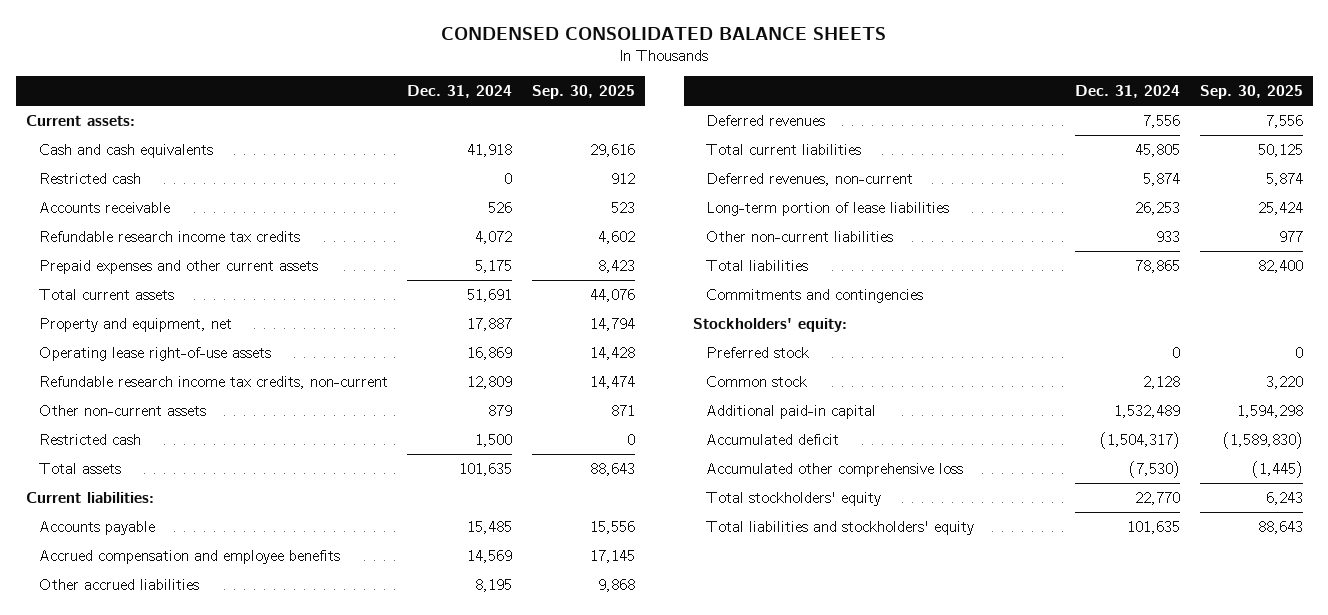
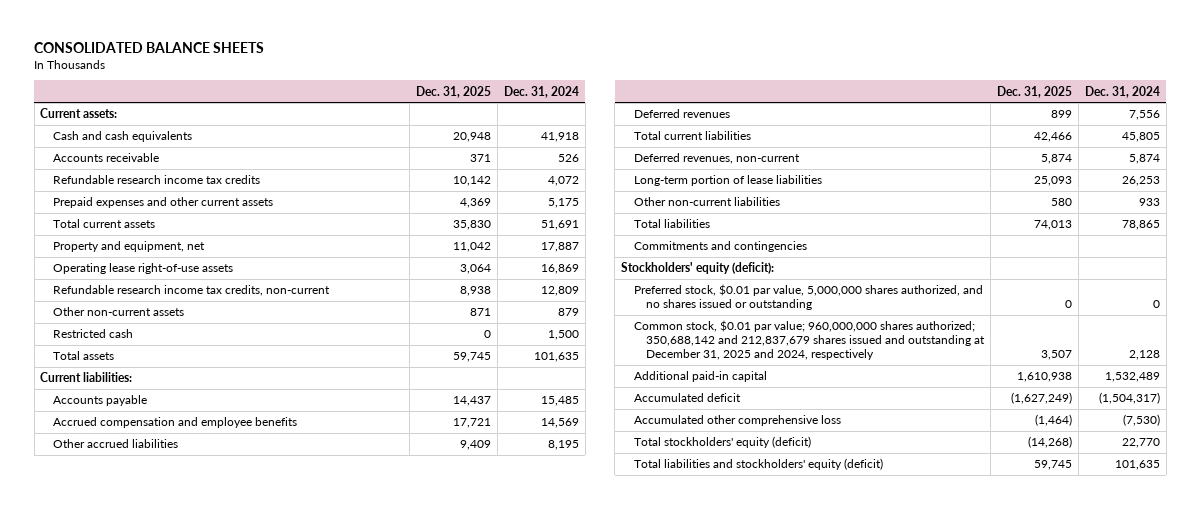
- CONDENSED CONSOLIDATED BALANCE SHEETS
+ CONSOLIDATED BALANCE SHEETS
- | Dec. 31, 2024 | Sep. 30, 2025
+ | Dec. 31, 2025 | Dec. 31, 2024
- Restricted cash | 0 | 912
- Stockholders' equity:
- Preferred stock | 0 | 0
- Common stock | 2,128 | 3,220
+ Stockholders' equity (deficit):
+ Preferred stock, $0.01 par value, 5,000,000 shares authorized, and no shares issued or outstanding | 0 | 0
+ Common stock, $0.01 par value; 960,000,000 shares authorized; 350,688,142 and 212,837,679 shares issued and outstanding at December 31, 2025 and 2024, respectively | 3,507 | 2,128
- Total stockholders' equity | 22,770 | 6,243
- Total liabilities and stockholders' equity | 101,635 | 88,643
+ Total stockholders' equity (deficit) | (14,268) | 22,770
+ Total liabilities and stockholders' equity (deficit) | 59,745 | 101,635

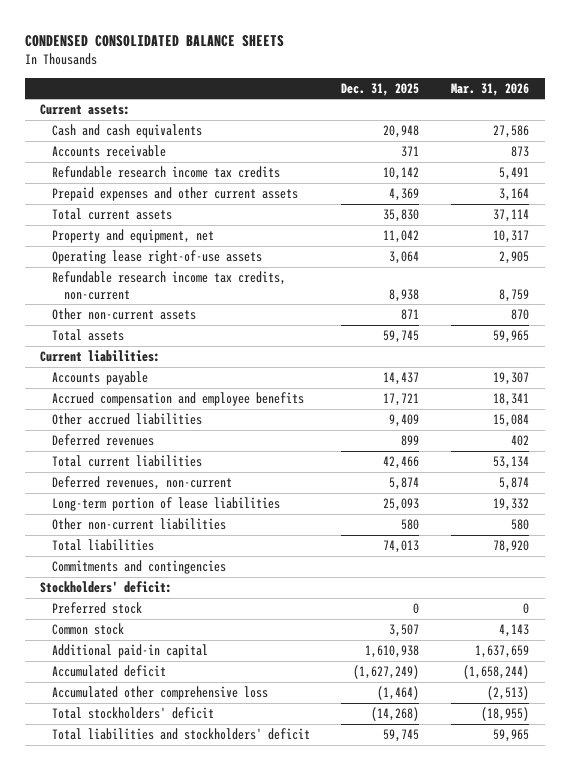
- CONSOLIDATED BALANCE SHEETS
+ CONDENSED CONSOLIDATED BALANCE SHEETS
- | Dec. 31, 2025 | Dec. 31, 2024
+ | Dec. 31, 2025 | Mar. 31, 2026
- Restricted cash | 0 | 1,500
- Stockholders' equity (deficit):
- Preferred stock, $0.01 par value, 5,000,000 shares authorized, and no shares issued or outstanding | 0 | 0
- Common stock, $0.01 par value; 960,000,000 shares authorized; 350,688,142 and 212,837,679 shares issued and outstanding at December 31, 2025 and 2024, respectively | 3,507 | 2,128
+ Stockholders' deficit:
+ Preferred stock | 0 | 0
+ Common stock | 3,507 | 4,143
- Total stockholders' equity (deficit) | (14,268) | 22,770
- Total liabilities and stockholders' equity (deficit) | 59,745 | 101,635
+ Total stockholders' deficit | (14,268) | (18,955)
+ Total liabilities and stockholders' deficit | 59,745 | 59,965

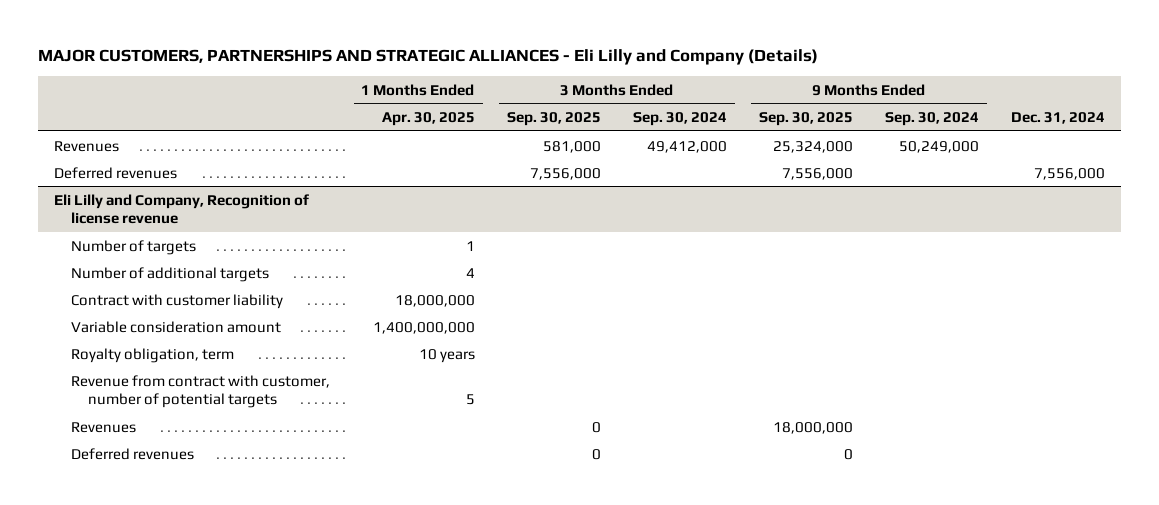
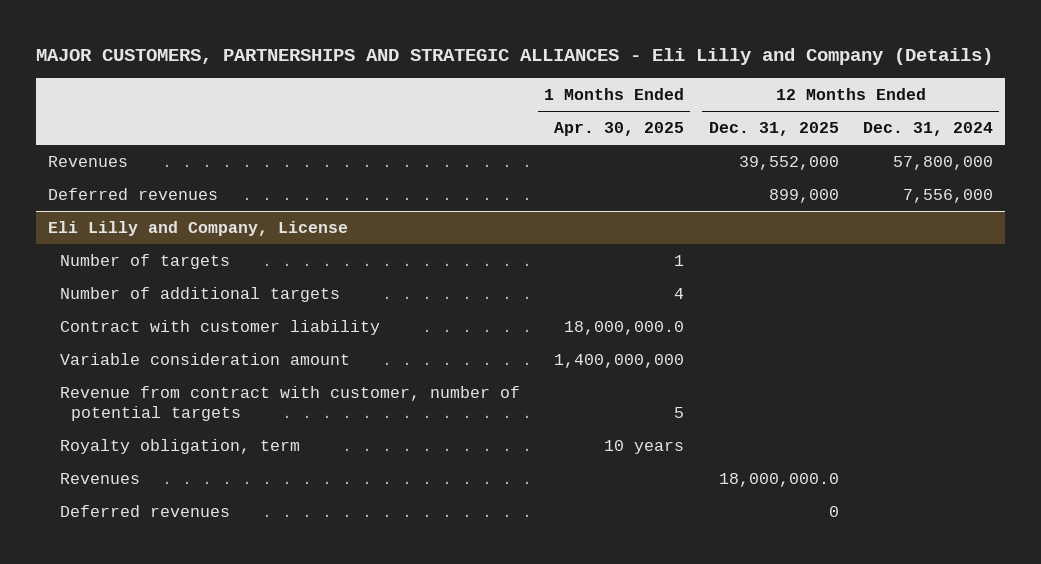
- | 1 Months Ended Apr. 30, 2025 | 3 Months Ended Sep. 30, 2025 | 3 Months Ended Sep. 30, 2024 | 9 Months Ended Sep. 30, 2025 | 9 Months Ended Sep. 30, 2024 | Dec. 31, 2024
+ | 1 Months Ended Apr. 30, 2025 | 12 Months Ended Dec. 31, 2025 | 12 Months Ended Dec. 31, 2024
- Eli Lilly and Company, Recognition of license revenue
+ Eli Lilly and Company, License
- Contract with customer liability | 18,000,000 | | | | |
+ Contract with customer liability | 18,000,000.0 | |
- Royalty obligation, term | 10 years | | | | |
+ Royalty obligation, term | 10 years | |

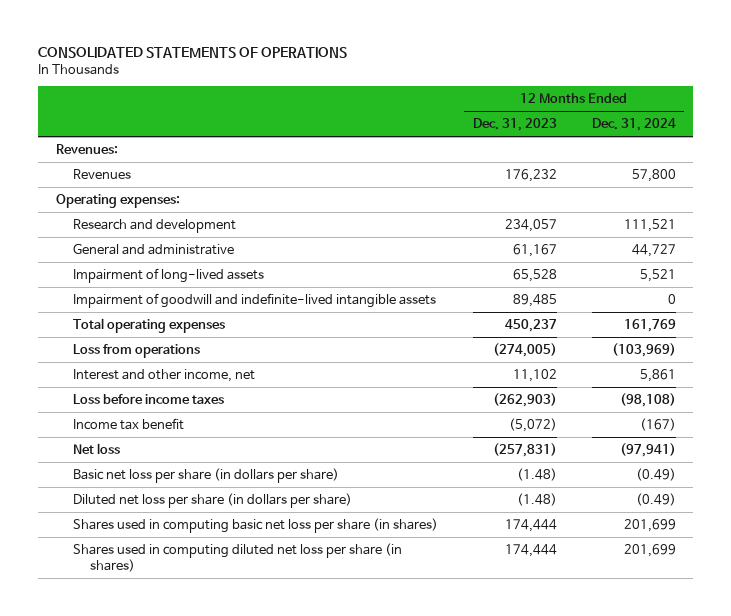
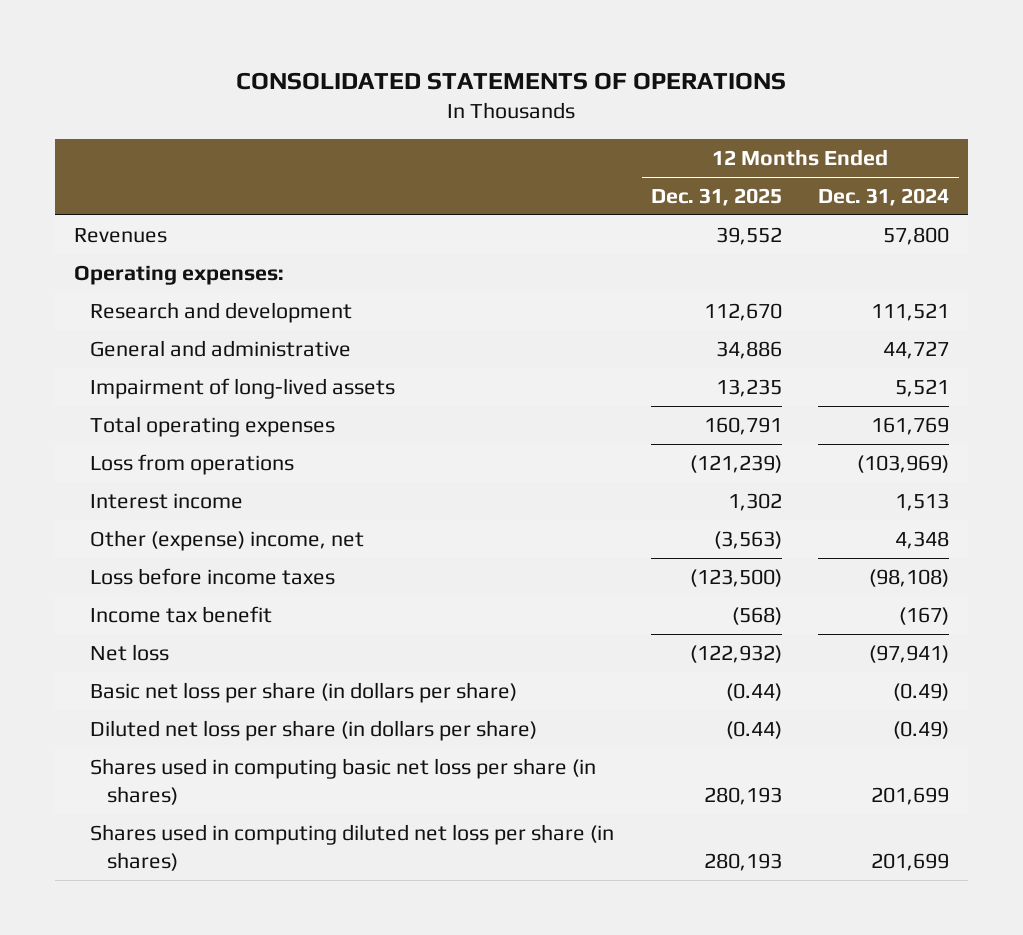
- | 12 Months Ended Dec. 31, 2023 | 12 Months Ended Dec. 31, 2024
+ | 12 Months Ended Dec. 31, 2025 | 12 Months Ended Dec. 31, 2024
- Revenues:
- Impairment of goodwill and indefinite-lived intangible assets | 89,485 | 0
- Interest and other income, net | 11,102 | 5,861
+ Interest income | 1,302 | 1,513
+ Other (expense) income, net | (3,563) | 4,348

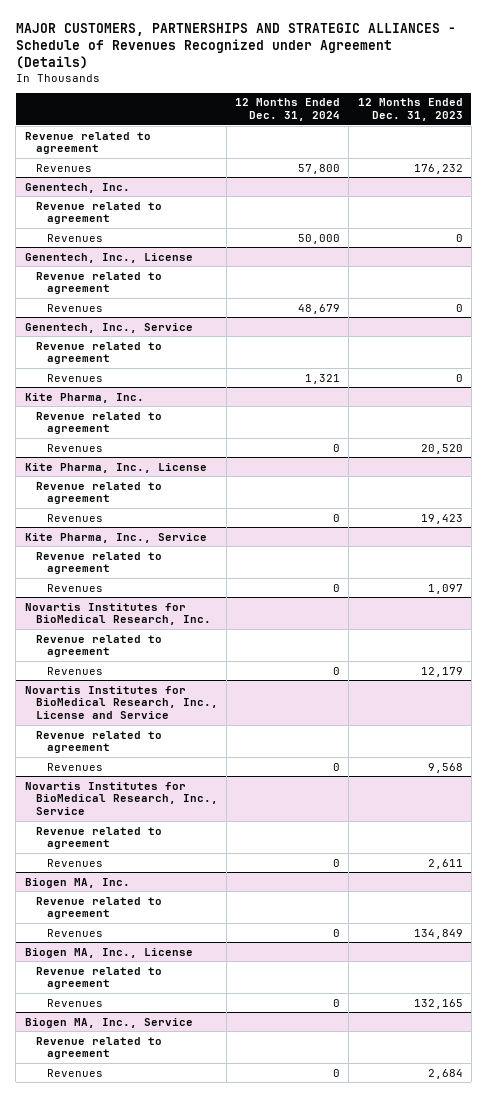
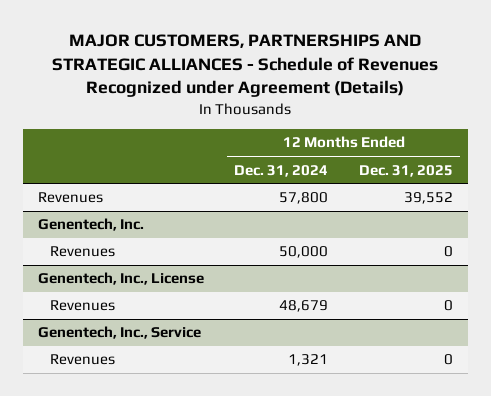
- | 12 Months Ended Dec. 31, 2024 | 12 Months Ended Dec. 31, 2023
+ | 12 Months Ended Dec. 31, 2024 | 12 Months Ended Dec. 31, 2025
- Revenue related to agreement
@ Genentech, Inc.
- Revenue related to agreement
@ Genentech, Inc., License
- Revenue related to agreement
@ Genentech, Inc., Service
- Revenue related to agreement
- Kite Pharma, Inc.
- Revenue related to agreement
- Revenues | 0 | 20,520
- Kite Pharma, Inc., License
- Revenue related to agreement
- Revenues | 0 | 19,423
- Kite Pharma, Inc., Service
- Revenue related to agreement
- Revenues | 0 | 1,097
- Novartis Institutes for BioMedical Research, Inc.
- Revenue related to agreement
- Revenues | 0 | 12,179
- Novartis Institutes for BioMedical Research, Inc., License and Service
- Revenue related to agreement
- Revenues | 0 | 9,568
- Novartis Institutes for BioMedical Research, Inc., Service
- Revenue related to agreement
- Revenues | 0 | 2,611
- Biogen MA, Inc.
- Revenue related to agreement
- Revenues | 0 | 134,849
- Biogen MA, Inc., License
- Revenue related to agreement
- Revenues | 0 | 132,165
- Biogen MA, Inc., Service
- Revenue related to agreement
- Revenues | 0 | 2,684

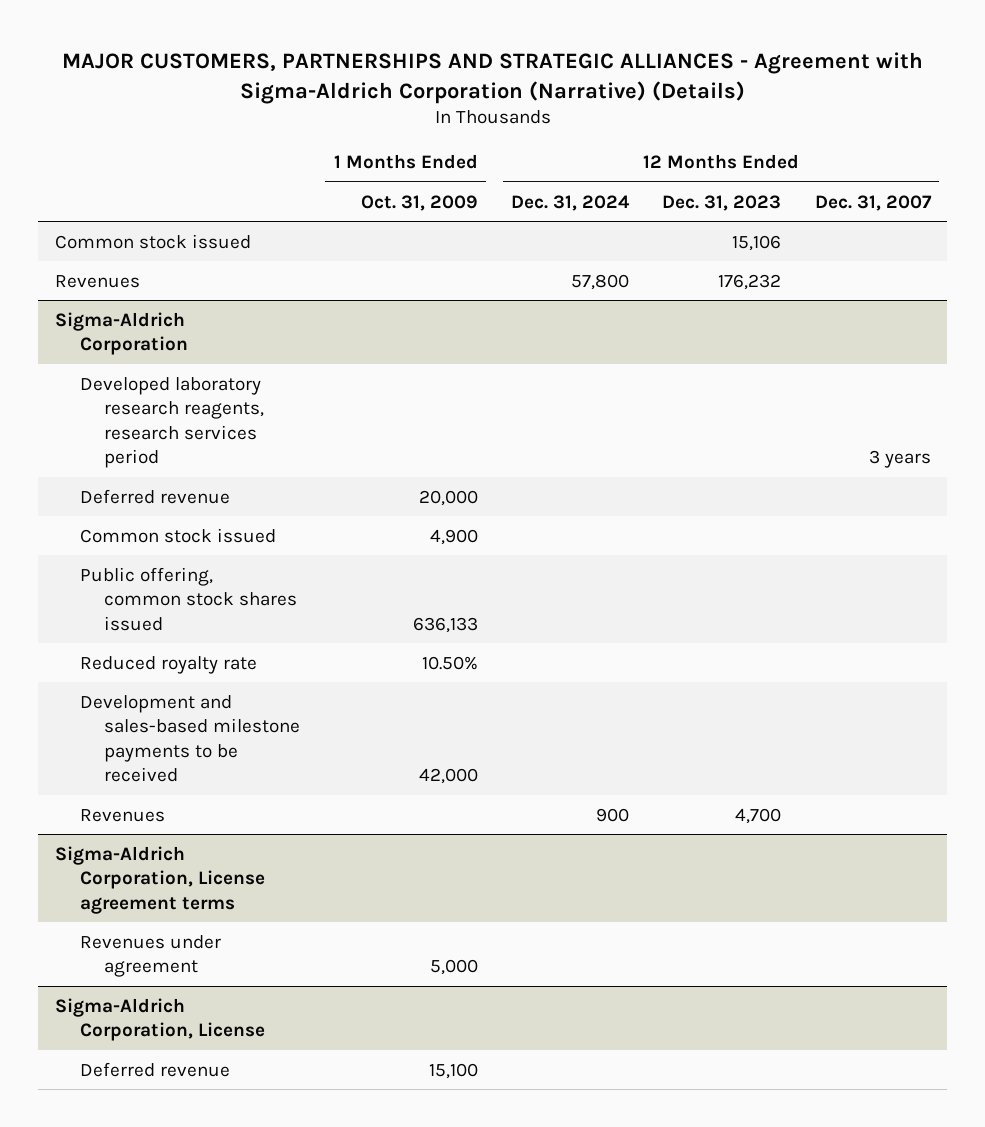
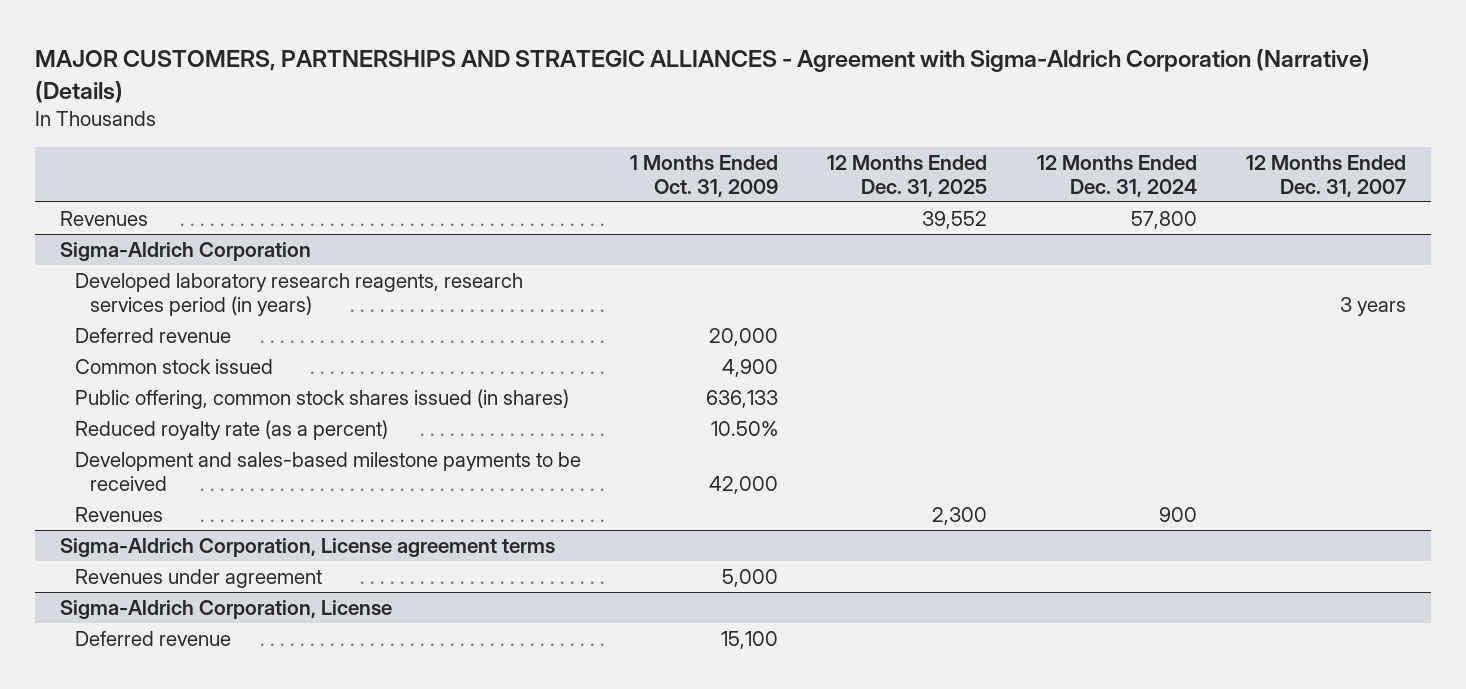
- | 1 Months Ended Oct. 31, 2009 | 12 Months Ended Dec. 31, 2024 | 12 Months Ended Dec. 31, 2023 | 12 Months Ended Dec. 31, 2007
+ | 1 Months Ended Oct. 31, 2009 | 12 Months Ended Dec. 31, 2025 | 12 Months Ended Dec. 31, 2024 | 12 Months Ended Dec. 31, 2007
- Common stock issued | | | 15,106 |
@ Sigma-Aldrich Corporation
- Developed laboratory research reagents, research services period | | | | 3 years
+ Developed laboratory research reagents, research services period (in years) | | | | 3 years
- Public offering, common stock shares issued | 636,133 | | |
- Reduced royalty rate | 10.50% | | |
+ Public offering, common stock shares issued (in shares) | 636,133 | | |
+ Reduced royalty rate (as a percent) | 10.50% | | |

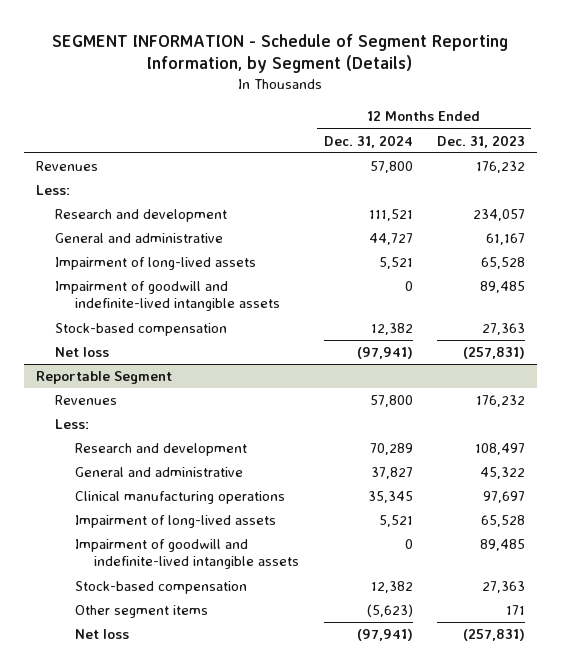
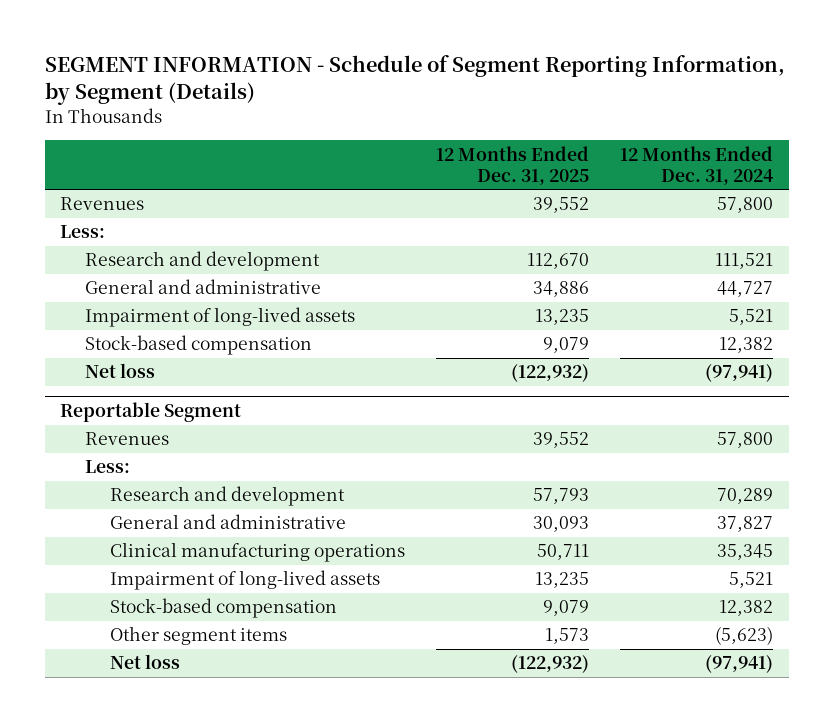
- | 12 Months Ended Dec. 31, 2024 | 12 Months Ended Dec. 31, 2023
+ | 12 Months Ended Dec. 31, 2025 | 12 Months Ended Dec. 31, 2024
- Impairment of goodwill and indefinite-lived intangible assets | 0 | 89,485
@ Reportable Segment
- Impairment of goodwill and indefinite-lived intangible assets | 0 | 89,485

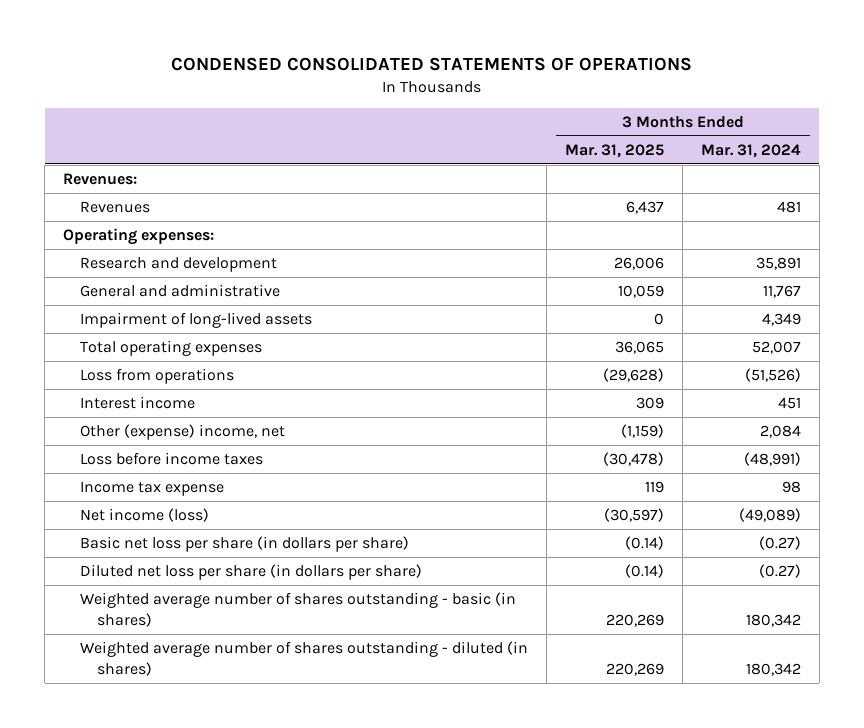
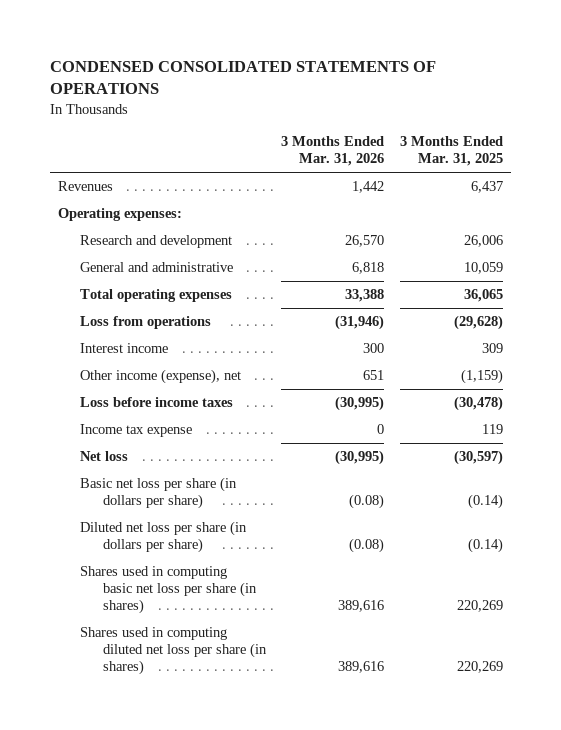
- | 3 Months Ended Mar. 31, 2025 | 3 Months Ended Mar. 31, 2024
+ | 3 Months Ended Mar. 31, 2026 | 3 Months Ended Mar. 31, 2025
- Revenues:
- Impairment of long-lived assets | 0 | 4,349
- Other (expense) income, net | (1,159) | 2,084
+ Other income (expense), net | 651 | (1,159)
- Net income (loss) | (30,597) | (49,089)
+ Net loss | (30,995) | (30,597)
- Weighted average number of shares outstanding - basic (in shares) | 220,269 | 180,342
- Weighted average number of shares outstanding - diluted (in shares) | 220,269 | 180,342
+ Shares used in computing basic net loss per share (in shares) | 389,616 | 220,269
+ Shares used in computing diluted net loss per share (in shares) | 389,616 | 220,269

